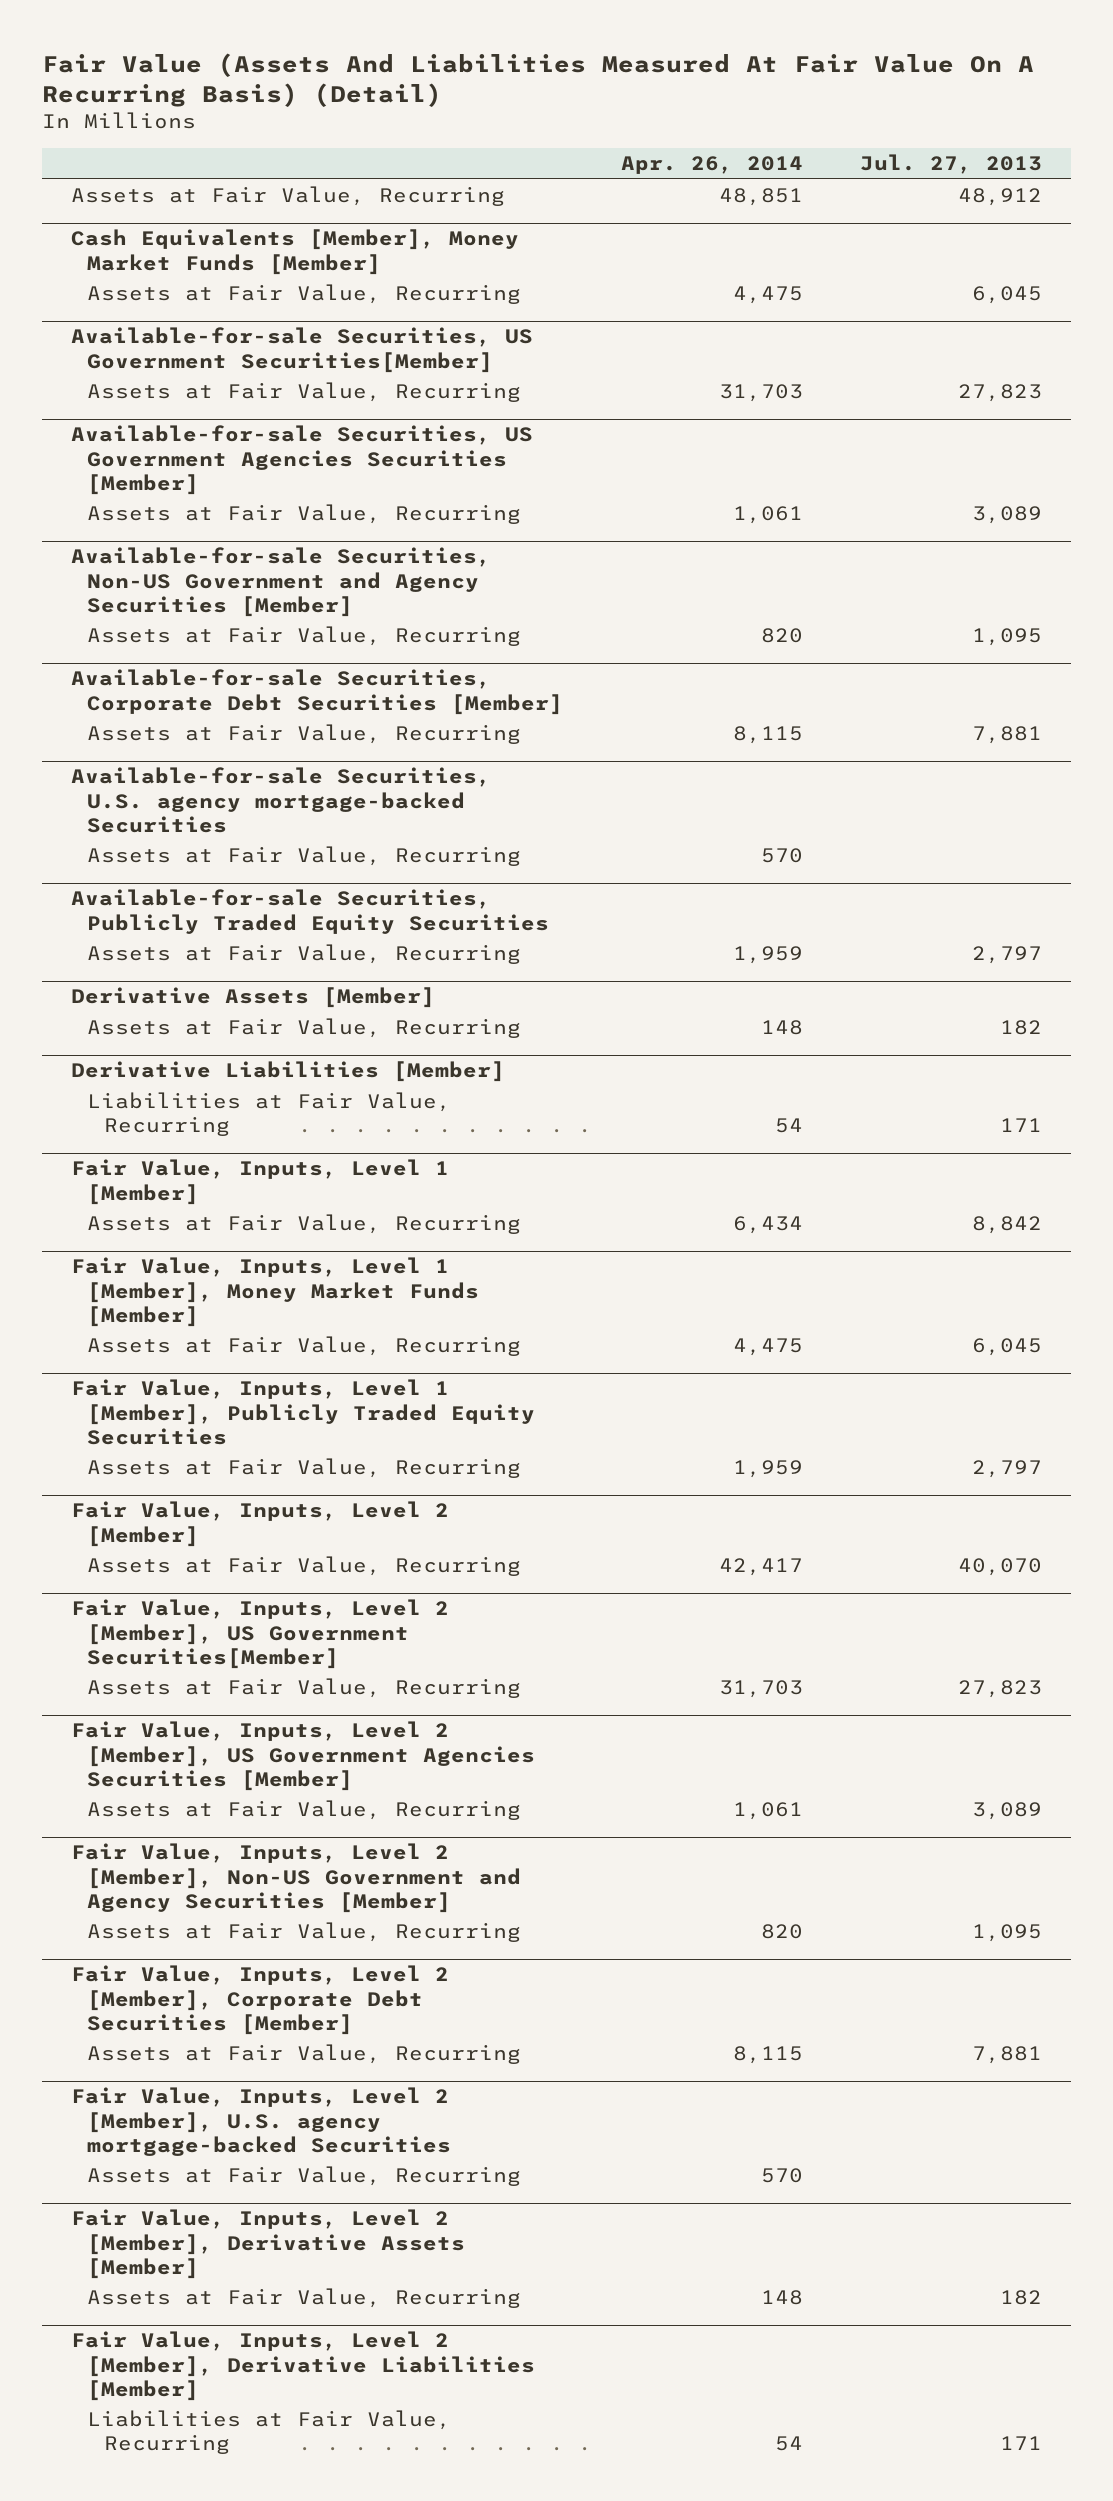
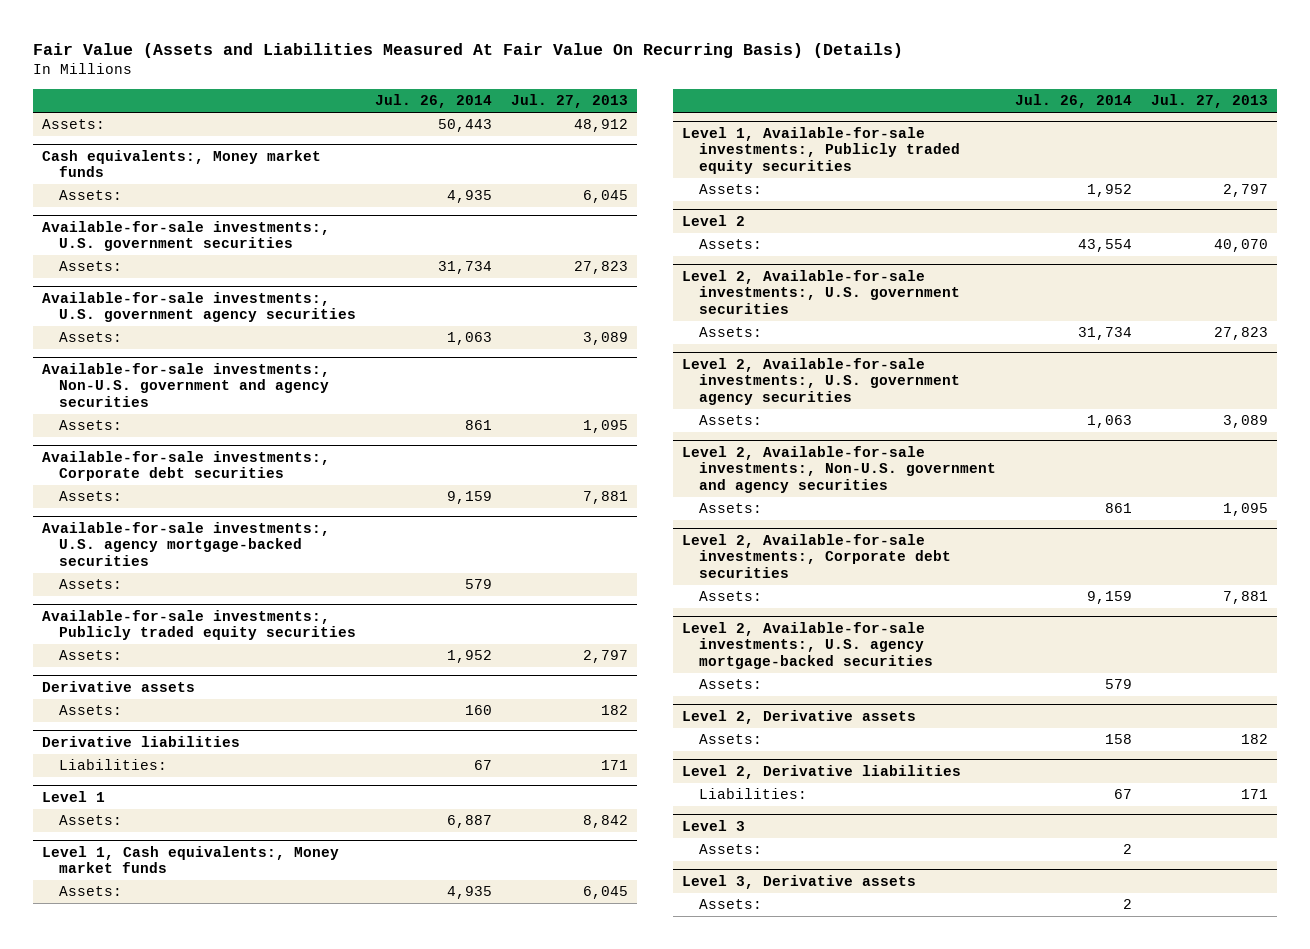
- Fair Value (Assets And Liabilities Measured At Fair Value On A Recurring Basis) (Detail)
+ Fair Value (Assets and Liabilities Measured At Fair Value On Recurring Basis) (Details)
- | Apr. 26, 2014 | Jul. 27, 2013
+ | Jul. 26, 2014 | Jul. 27, 2013
- Assets at Fair Value, Recurring | 48,851 | 48,912
- Cash Equivalents [Member], Money Market Funds [Member]
- Assets at Fair Value, Recurring | 4,475 | 6,045
- Available-for-sale Securities, US Government Securities[Member]
- Assets at Fair Value, Recurring | 31,703 | 27,823
- Available-for-sale Securities, US Government Agencies Securities [Member]
- Assets at Fair Value, Recurring | 1,061 | 3,089
- Available-for-sale Securities, Non-US Government and Agency Securities [Member]
- Assets at Fair Value, Recurring | 820 | 1,095
- Available-for-sale Securities, Corporate Debt Securities [Member]
- Assets at Fair Value, Recurring | 8,115 | 7,881
- Available-for-sale Securities, U.S. agency mortgage-backed Securities
- Assets at Fair Value, Recurring | 570 |
- Available-for-sale Securities, Publicly Traded Equity Securities
- Assets at Fair Value, Recurring | 1,959 | 2,797
- Derivative Assets [Member]
- Assets at Fair Value, Recurring | 148 | 182
- Derivative Liabilities [Member]
- Liabilities at Fair Value, Recurring | 54 | 171
- Fair Value, Inputs, Level 1 [Member]
- Assets at Fair Value, Recurring | 6,434 | 8,842
- Fair Value, Inputs, Level 1 [Member], Money Market Funds [Member]
- Assets at Fair Value, Recurring | 4,475 | 6,045
- Fair Value, Inputs, Level 1 [Member], Publicly Traded Equity Securities
- Assets at Fair Value, Recurring | 1,959 | 2,797
- Fair Value, Inputs, Level 2 [Member]
- Assets at Fair Value, Recurring | 42,417 | 40,070
- Fair Value, Inputs, Level 2 [Member], US Government Securities[Member]
- Assets at Fair Value, Recurring | 31,703 | 27,823
- Fair Value, Inputs, Level 2 [Member], US Government Agencies Securities [Member]
- Assets at Fair Value, Recurring | 1,061 | 3,089
- Fair Value, Inputs, Level 2 [Member], Non-US Government and Agency Securities [Member]
- Assets at Fair Value, Recurring | 820 | 1,095
- Fair Value, Inputs, Level 2 [Member], Corporate Debt Securities [Member]
- Assets at Fair Value, Recurring | 8,115 | 7,881
- Fair Value, Inputs, Level 2 [Member], U.S. agency mortgage-backed Securities
- Assets at Fair Value, Recurring | 570 |
- Fair Value, Inputs, Level 2 [Member], Derivative Assets [Member]
- Assets at Fair Value, Recurring | 148 | 182
- Fair Value, Inputs, Level 2 [Member], Derivative Liabilities [Member]
- Liabilities at Fair Value, Recurring | 54 | 171
+ Assets: | 50,443 | 48,912
+ Cash equivalents:, Money market funds
+ Assets: | 4,935 | 6,045
+ Available-for-sale investments:, U.S. government securities
+ Assets: | 31,734 | 27,823
+ Available-for-sale investments:, U.S. government agency securities
+ Assets: | 1,063 | 3,089
+ Available-for-sale investments:, Non-U.S. government and agency securities
+ Assets: | 861 | 1,095
+ Available-for-sale investments:, Corporate debt securities
+ Assets: | 9,159 | 7,881
+ Available-for-sale investments:, U.S. agency mortgage-backed securities
+ Assets: | 579 |
+ Available-for-sale investments:, Publicly traded equity securities
+ Assets: | 1,952 | 2,797
+ Derivative assets
+ Assets: | 160 | 182
+ Derivative liabilities
+ Liabilities: | 67 | 171
+ Level 1
+ Assets: | 6,887 | 8,842
+ Level 1, Cash equivalents:, Money market funds
+ Assets: | 4,935 | 6,045
+ Level 1, Available-for-sale investments:, Publicly traded equity securities
+ Assets: | 1,952 | 2,797
+ Level 2
+ Assets: | 43,554 | 40,070
+ Level 2, Available-for-sale investments:, U.S. government securities
+ Assets: | 31,734 | 27,823
+ Level 2, Available-for-sale investments:, U.S. government agency securities
+ Assets: | 1,063 | 3,089
+ Level 2, Available-for-sale investments:, Non-U.S. government and agency securities
+ Assets: | 861 | 1,095
+ Level 2, Available-for-sale investments:, Corporate debt securities
+ Assets: | 9,159 | 7,881
+ Level 2, Available-for-sale investments:, U.S. agency mortgage-backed securities
+ Assets: | 579 |
+ Level 2, Derivative assets
+ Assets: | 158 | 182
+ Level 2, Derivative liabilities
+ Liabilities: | 67 | 171
+ Level 3
+ Assets: | 2 |
+ Level 3, Derivative assets
+ Assets: | 2 |

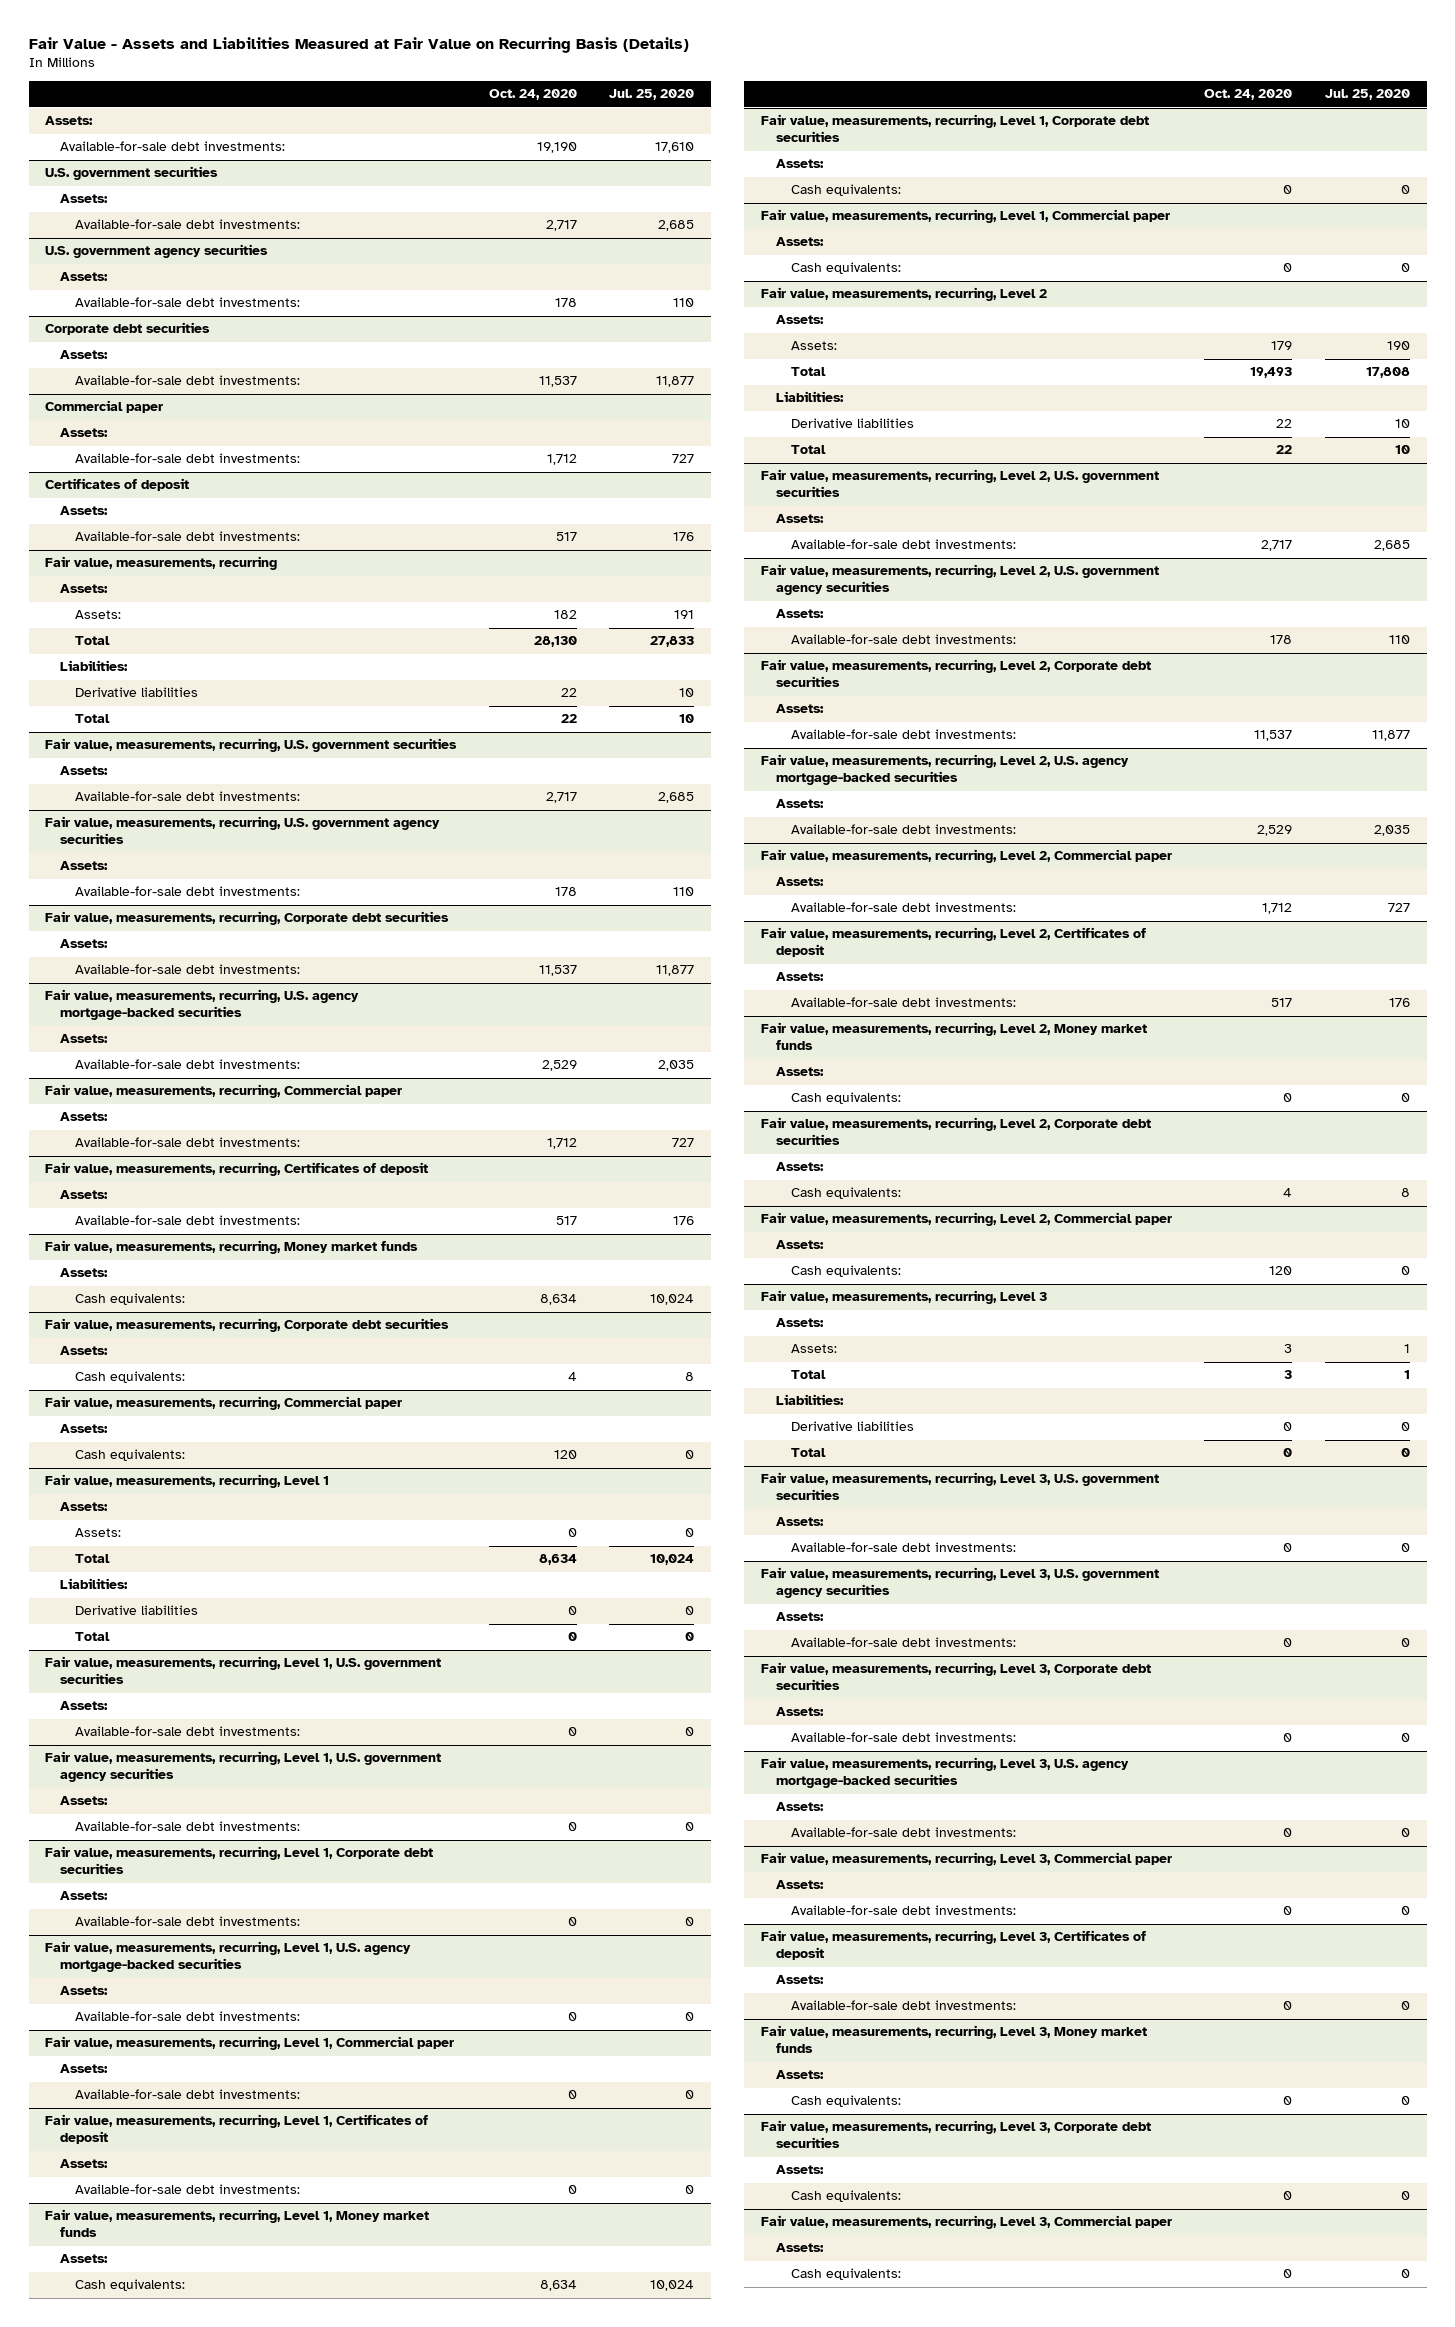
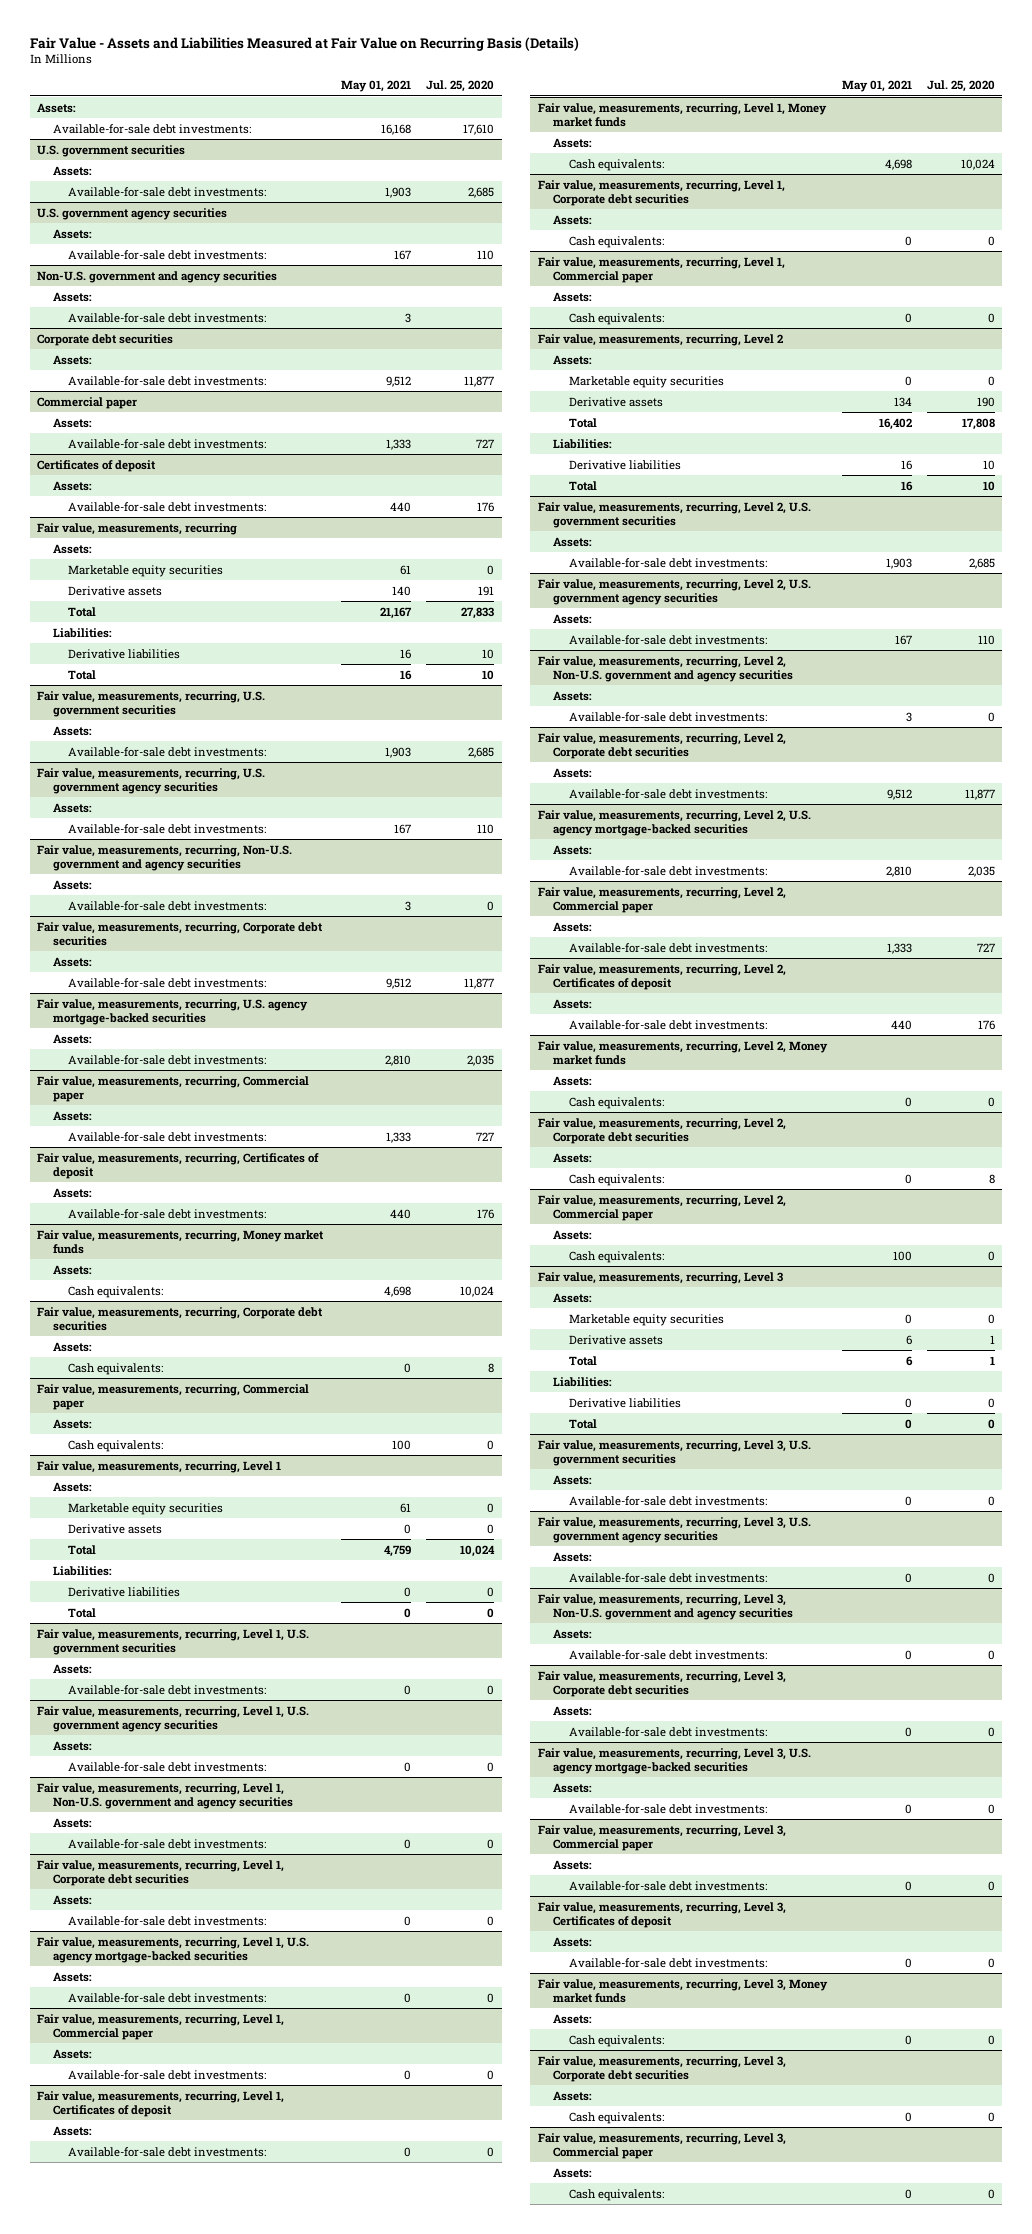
- | Oct. 24, 2020 | Jul. 25, 2020
+ | May 01, 2021 | Jul. 25, 2020
+ Non-U.S. government and agency securities
+ Assets:
+ Available-for-sale debt investments: | 3 |
@ Fair value, measurements, recurring
- Assets: | 182 | 191
+ Marketable equity securities | 61 | 0
+ Derivative assets | 140 | 191
+ Fair value, measurements, recurring, Non-U.S. government and agency securities
+ Assets:
+ Available-for-sale debt investments: | 3 | 0
@ Fair value, measurements, recurring, Level 1
- Assets: | 0 | 0
+ Marketable equity securities | 61 | 0
+ Derivative assets | 0 | 0
+ Fair value, measurements, recurring, Level 1, Non-U.S. government and agency securities
+ Assets:
+ Available-for-sale debt investments: | 0 | 0
@ Fair value, measurements, recurring, Level 2
- Assets: | 179 | 190
+ Marketable equity securities | 0 | 0
+ Derivative assets | 134 | 190
+ Fair value, measurements, recurring, Level 2, Non-U.S. government and agency securities
+ Assets:
+ Available-for-sale debt investments: | 3 | 0
@ Fair value, measurements, recurring, Level 3
- Assets: | 3 | 1
+ Marketable equity securities | 0 | 0
+ Derivative assets | 6 | 1
+ Fair value, measurements, recurring, Level 3, Non-U.S. government and agency securities
+ Assets:
+ Available-for-sale debt investments: | 0 | 0

